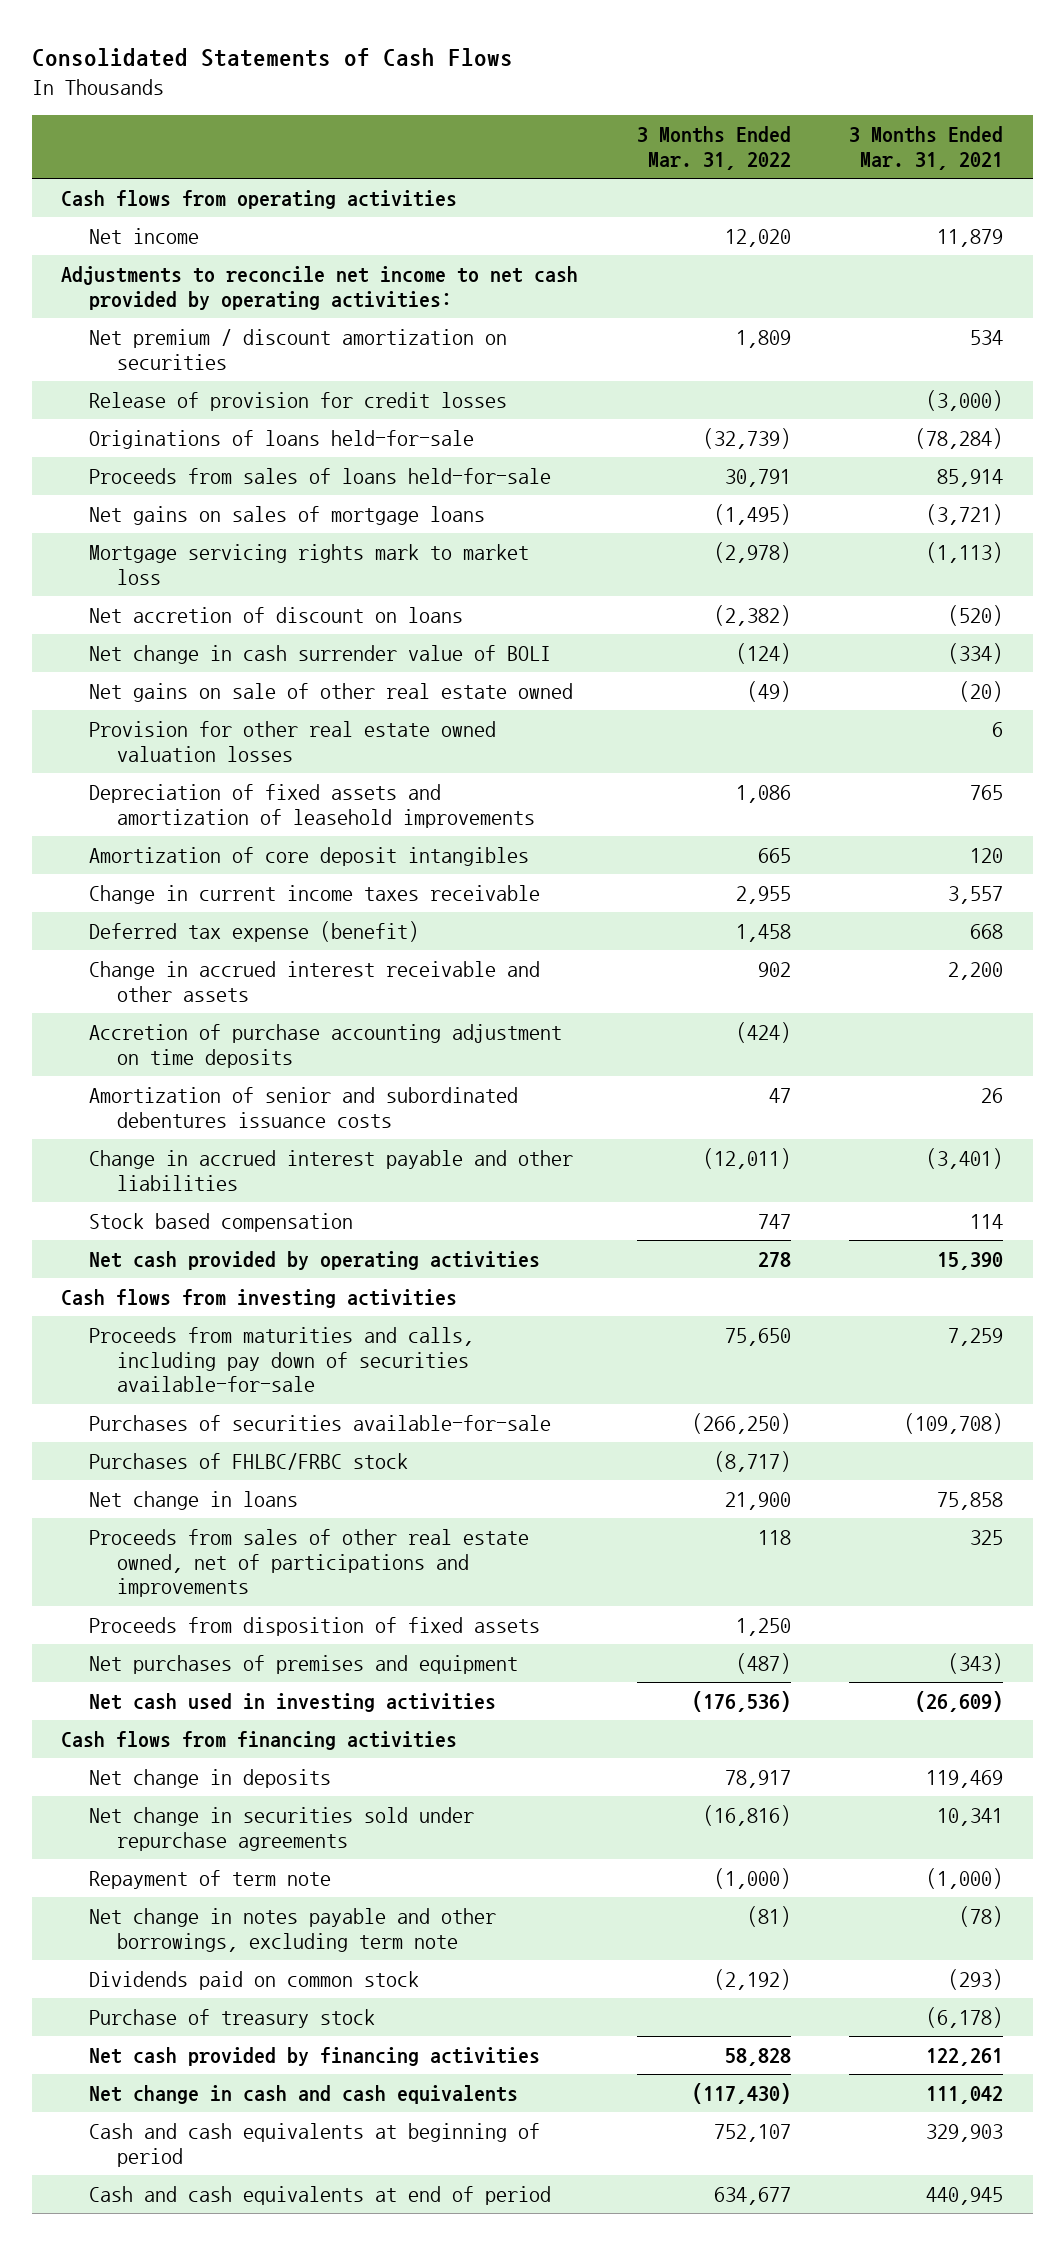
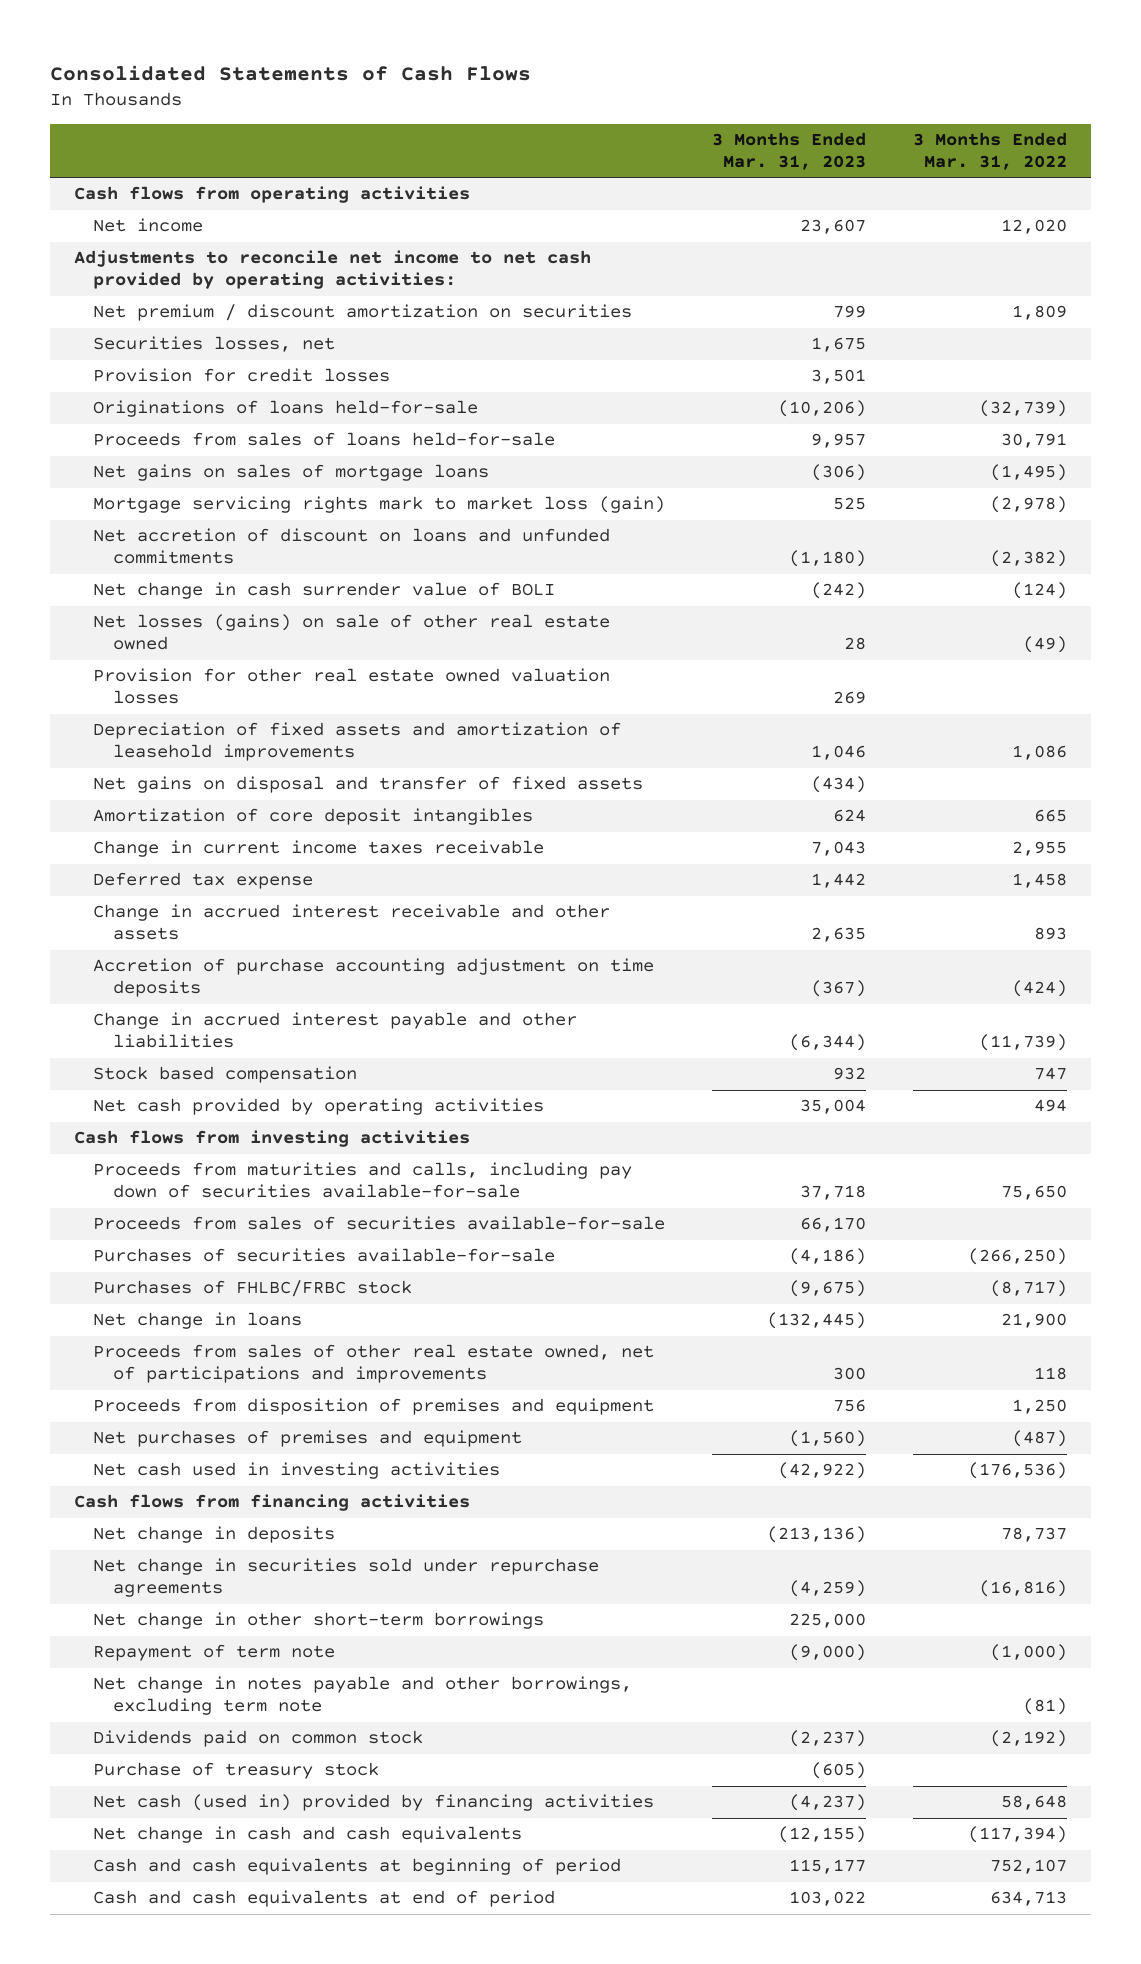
- | 3 Months Ended Mar. 31, 2022 | 3 Months Ended Mar. 31, 2021
+ | 3 Months Ended Mar. 31, 2023 | 3 Months Ended Mar. 31, 2022
- Release of provision for credit losses | | (3,000)
+ Securities losses, net | 1,675 |
+ Provision for credit losses | 3,501 |
- Mortgage servicing rights mark to market loss | (2,978) | (1,113)
- Net accretion of discount on loans | (2,382) | (520)
+ Mortgage servicing rights mark to market loss (gain) | 525 | (2,978)
+ Net accretion of discount on loans and unfunded commitments | (1,180) | (2,382)
- Net gains on sale of other real estate owned | (49) | (20)
+ Net losses (gains) on sale of other real estate owned | 28 | (49)
+ Net gains on disposal and transfer of fixed assets | (434) |
- Deferred tax expense (benefit) | 1,458 | 668
- Change in accrued interest receivable and other assets | 902 | 2,200
+ Deferred tax expense | 1,442 | 1,458
+ Change in accrued interest receivable and other assets | 2,635 | 893
- Amortization of senior and subordinated debentures issuance costs | 47 | 26
- Change in accrued interest payable and other liabilities | (12,011) | (3,401)
+ Change in accrued interest payable and other liabilities | (6,344) | (11,739)
- Net cash provided by operating activities | 278 | 15,390
+ Net cash provided by operating activities | 35,004 | 494
+ Proceeds from sales of securities available-for-sale | 66,170 |
- Proceeds from disposition of fixed assets | 1,250 |
+ Proceeds from disposition of premises and equipment | 756 | 1,250
- Net change in deposits | 78,917 | 119,469
+ Net change in deposits | (213,136) | 78,737
+ Net change in other short-term borrowings | 225,000 |
- Net cash provided by financing activities | 58,828 | 122,261
- Net change in cash and cash equivalents | (117,430) | 111,042
+ Net cash (used in) provided by financing activities | (4,237) | 58,648
+ Net change in cash and cash equivalents | (12,155) | (117,394)
- Cash and cash equivalents at end of period | 634,677 | 440,945
+ Cash and cash equivalents at end of period | 103,022 | 634,713

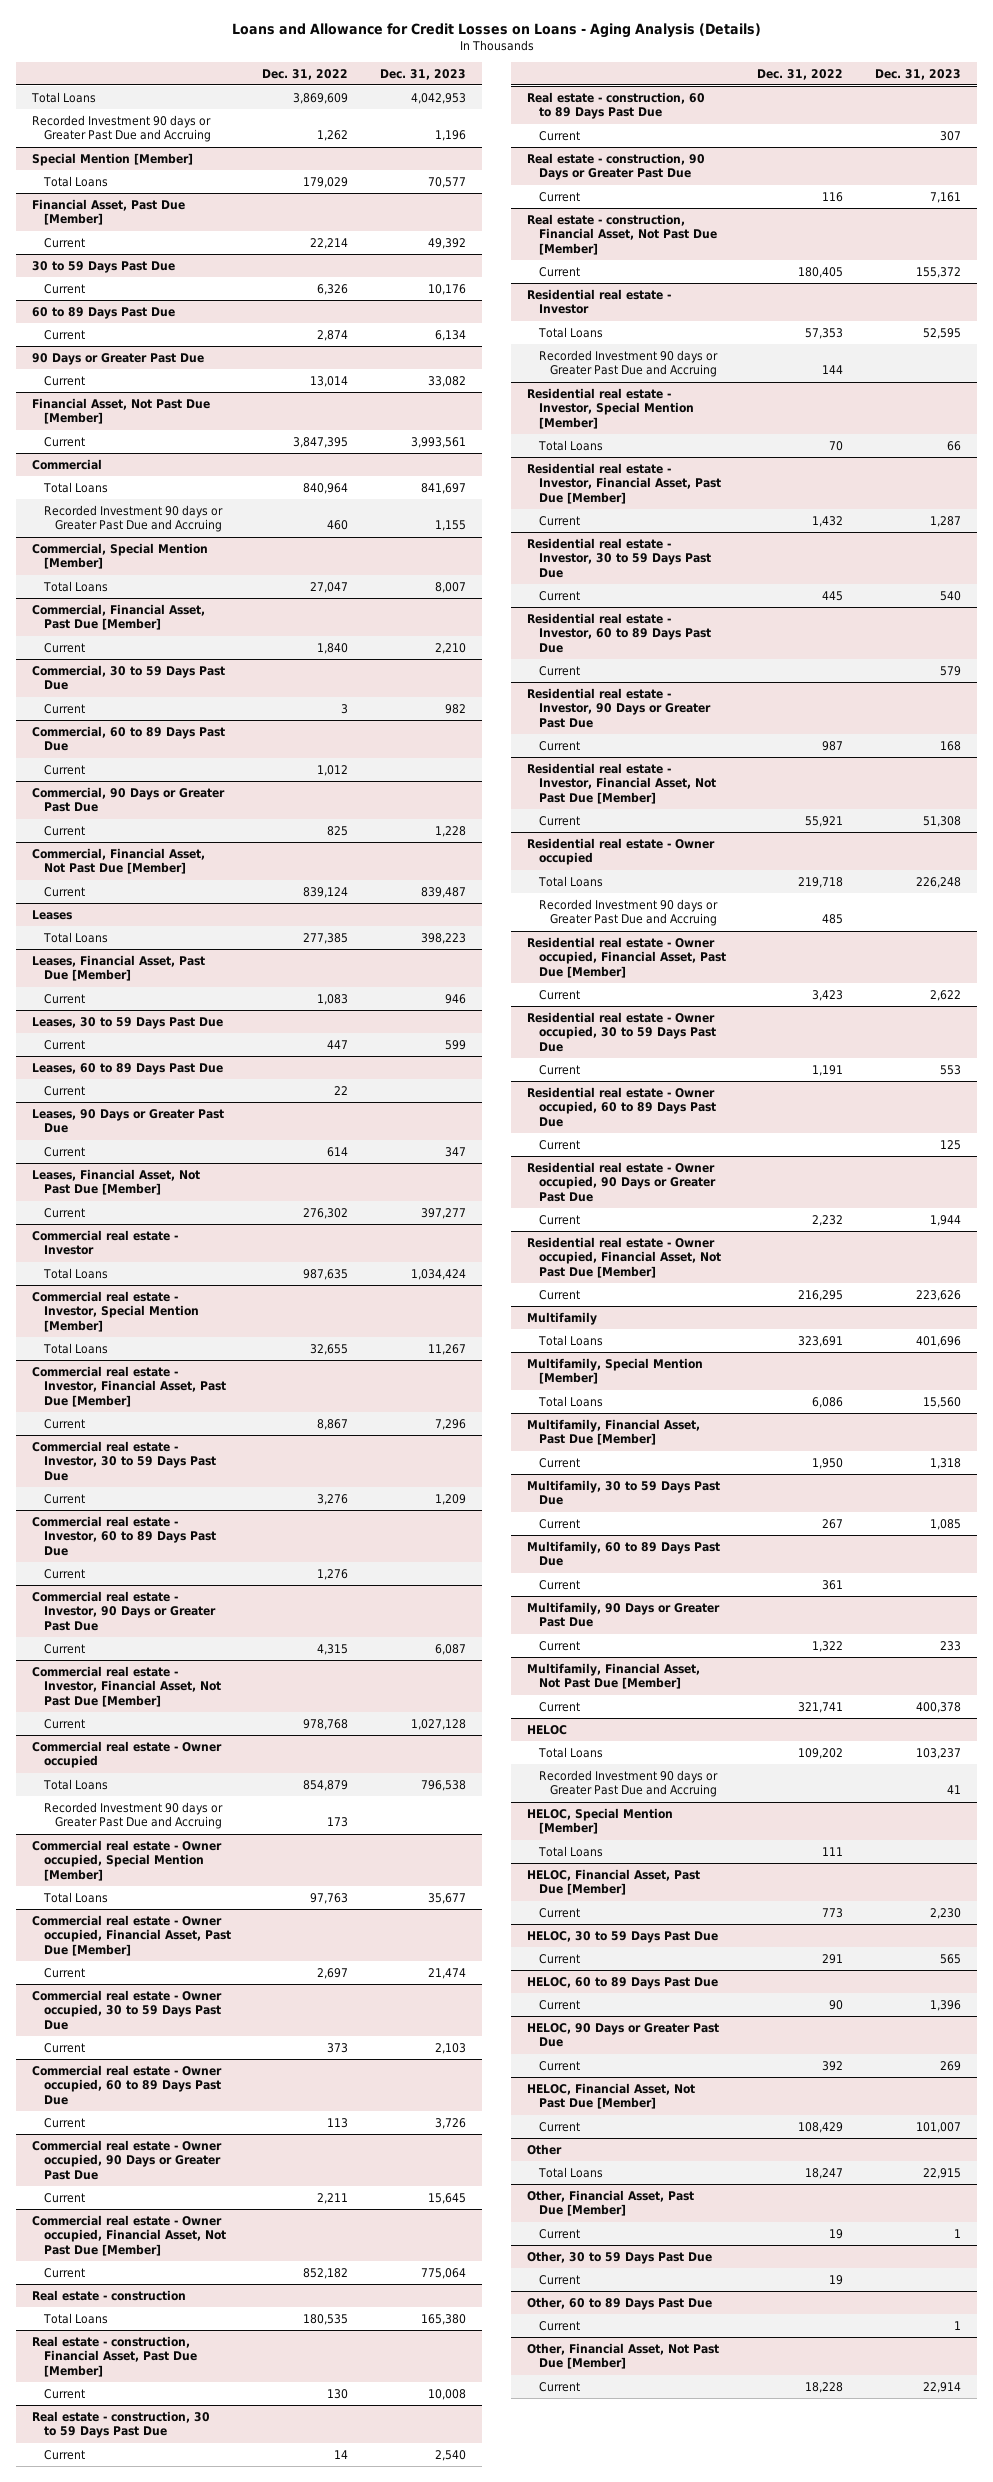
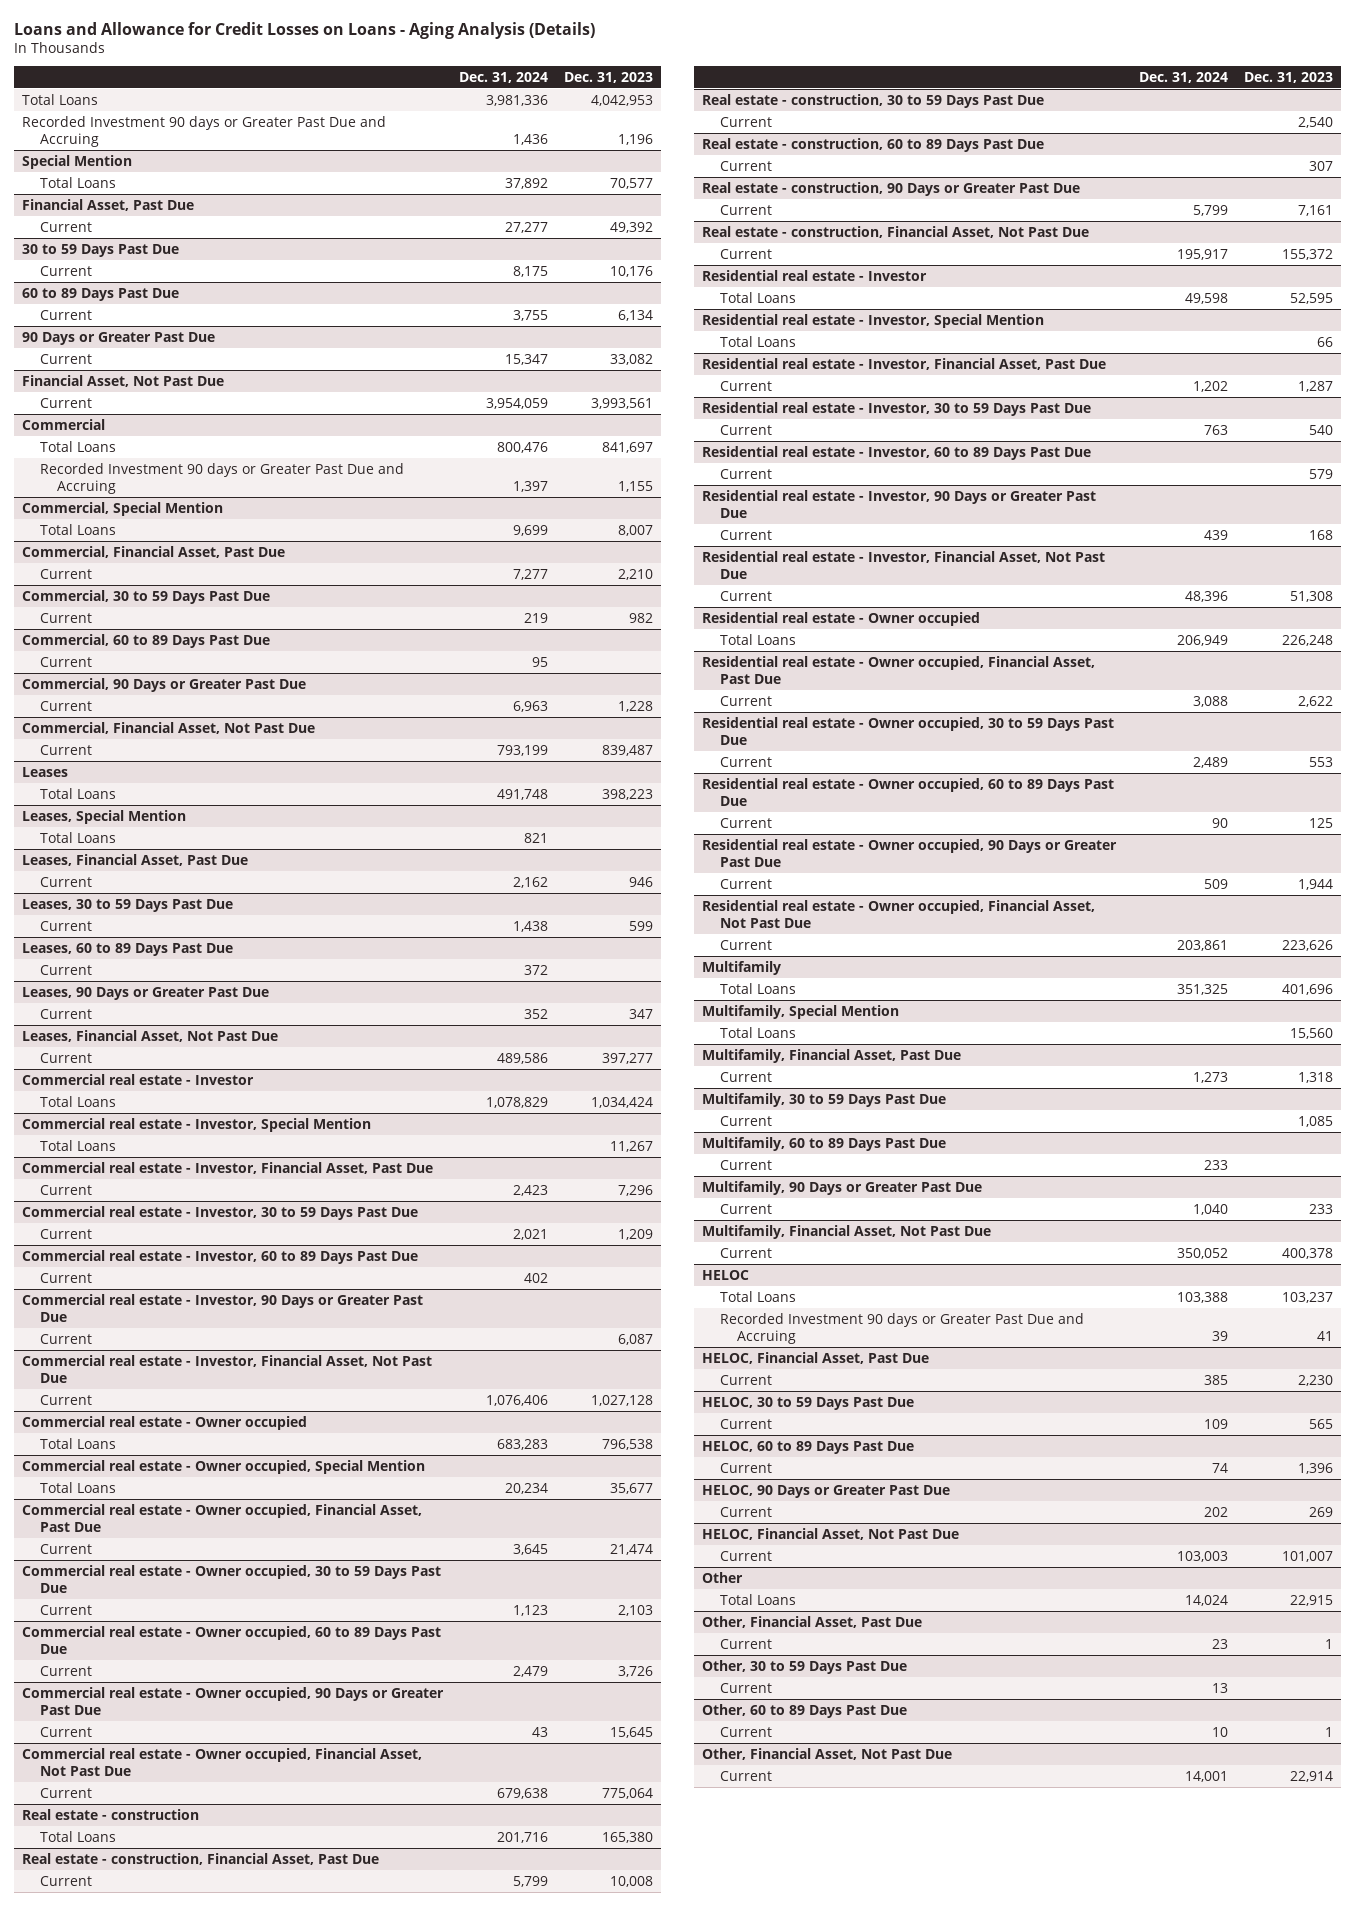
- | Dec. 31, 2022 | Dec. 31, 2023
+ | Dec. 31, 2024 | Dec. 31, 2023
- Special Mention [Member]
+ Special Mention
- Financial Asset, Past Due [Member]
+ Financial Asset, Past Due
- Financial Asset, Not Past Due [Member]
+ Financial Asset, Not Past Due
- Commercial, Special Mention [Member]
+ Commercial, Special Mention
- Commercial, Financial Asset, Past Due [Member]
+ Commercial, Financial Asset, Past Due
- Commercial, Financial Asset, Not Past Due [Member]
+ Commercial, Financial Asset, Not Past Due
- Leases, Financial Asset, Past Due [Member]
+ Leases, Special Mention
+ Total Loans | 821 |
+ Leases, Financial Asset, Past Due
- Leases, Financial Asset, Not Past Due [Member]
+ Leases, Financial Asset, Not Past Due
- Commercial real estate - Investor, Special Mention [Member]
+ Commercial real estate - Investor, Special Mention
- Commercial real estate - Investor, Financial Asset, Past Due [Member]
+ Commercial real estate - Investor, Financial Asset, Past Due
- Commercial real estate - Investor, Financial Asset, Not Past Due [Member]
+ Commercial real estate - Investor, Financial Asset, Not Past Due
@ Commercial real estate - Owner occupied
- Recorded Investment 90 days or Greater Past Due and Accruing | 173 |
- Commercial real estate - Owner occupied, Special Mention [Member]
+ Commercial real estate - Owner occupied, Special Mention
- Commercial real estate - Owner occupied, Financial Asset, Past Due [Member]
+ Commercial real estate - Owner occupied, Financial Asset, Past Due
- Commercial real estate - Owner occupied, Financial Asset, Not Past Due [Member]
+ Commercial real estate - Owner occupied, Financial Asset, Not Past Due
- Real estate - construction, Financial Asset, Past Due [Member]
+ Real estate - construction, Financial Asset, Past Due
- Real estate - construction, Financial Asset, Not Past Due [Member]
+ Real estate - construction, Financial Asset, Not Past Due
@ Residential real estate - Investor
- Recorded Investment 90 days or Greater Past Due and Accruing | 144 |
- Residential real estate - Investor, Special Mention [Member]
+ Residential real estate - Investor, Special Mention
- Residential real estate - Investor, Financial Asset, Past Due [Member]
+ Residential real estate - Investor, Financial Asset, Past Due
- Residential real estate - Investor, Financial Asset, Not Past Due [Member]
+ Residential real estate - Investor, Financial Asset, Not Past Due
@ Residential real estate - Owner occupied
- Recorded Investment 90 days or Greater Past Due and Accruing | 485 |
- Residential real estate - Owner occupied, Financial Asset, Past Due [Member]
+ Residential real estate - Owner occupied, Financial Asset, Past Due
- Residential real estate - Owner occupied, Financial Asset, Not Past Due [Member]
+ Residential real estate - Owner occupied, Financial Asset, Not Past Due
- Multifamily, Special Mention [Member]
+ Multifamily, Special Mention
- Multifamily, Financial Asset, Past Due [Member]
+ Multifamily, Financial Asset, Past Due
- Multifamily, Financial Asset, Not Past Due [Member]
+ Multifamily, Financial Asset, Not Past Due
- HELOC, Special Mention [Member]
- Total Loans | 111 |
- HELOC, Financial Asset, Past Due [Member]
+ HELOC, Financial Asset, Past Due
- HELOC, Financial Asset, Not Past Due [Member]
+ HELOC, Financial Asset, Not Past Due
- Other, Financial Asset, Past Due [Member]
+ Other, Financial Asset, Past Due
- Other, Financial Asset, Not Past Due [Member]
+ Other, Financial Asset, Not Past Due

